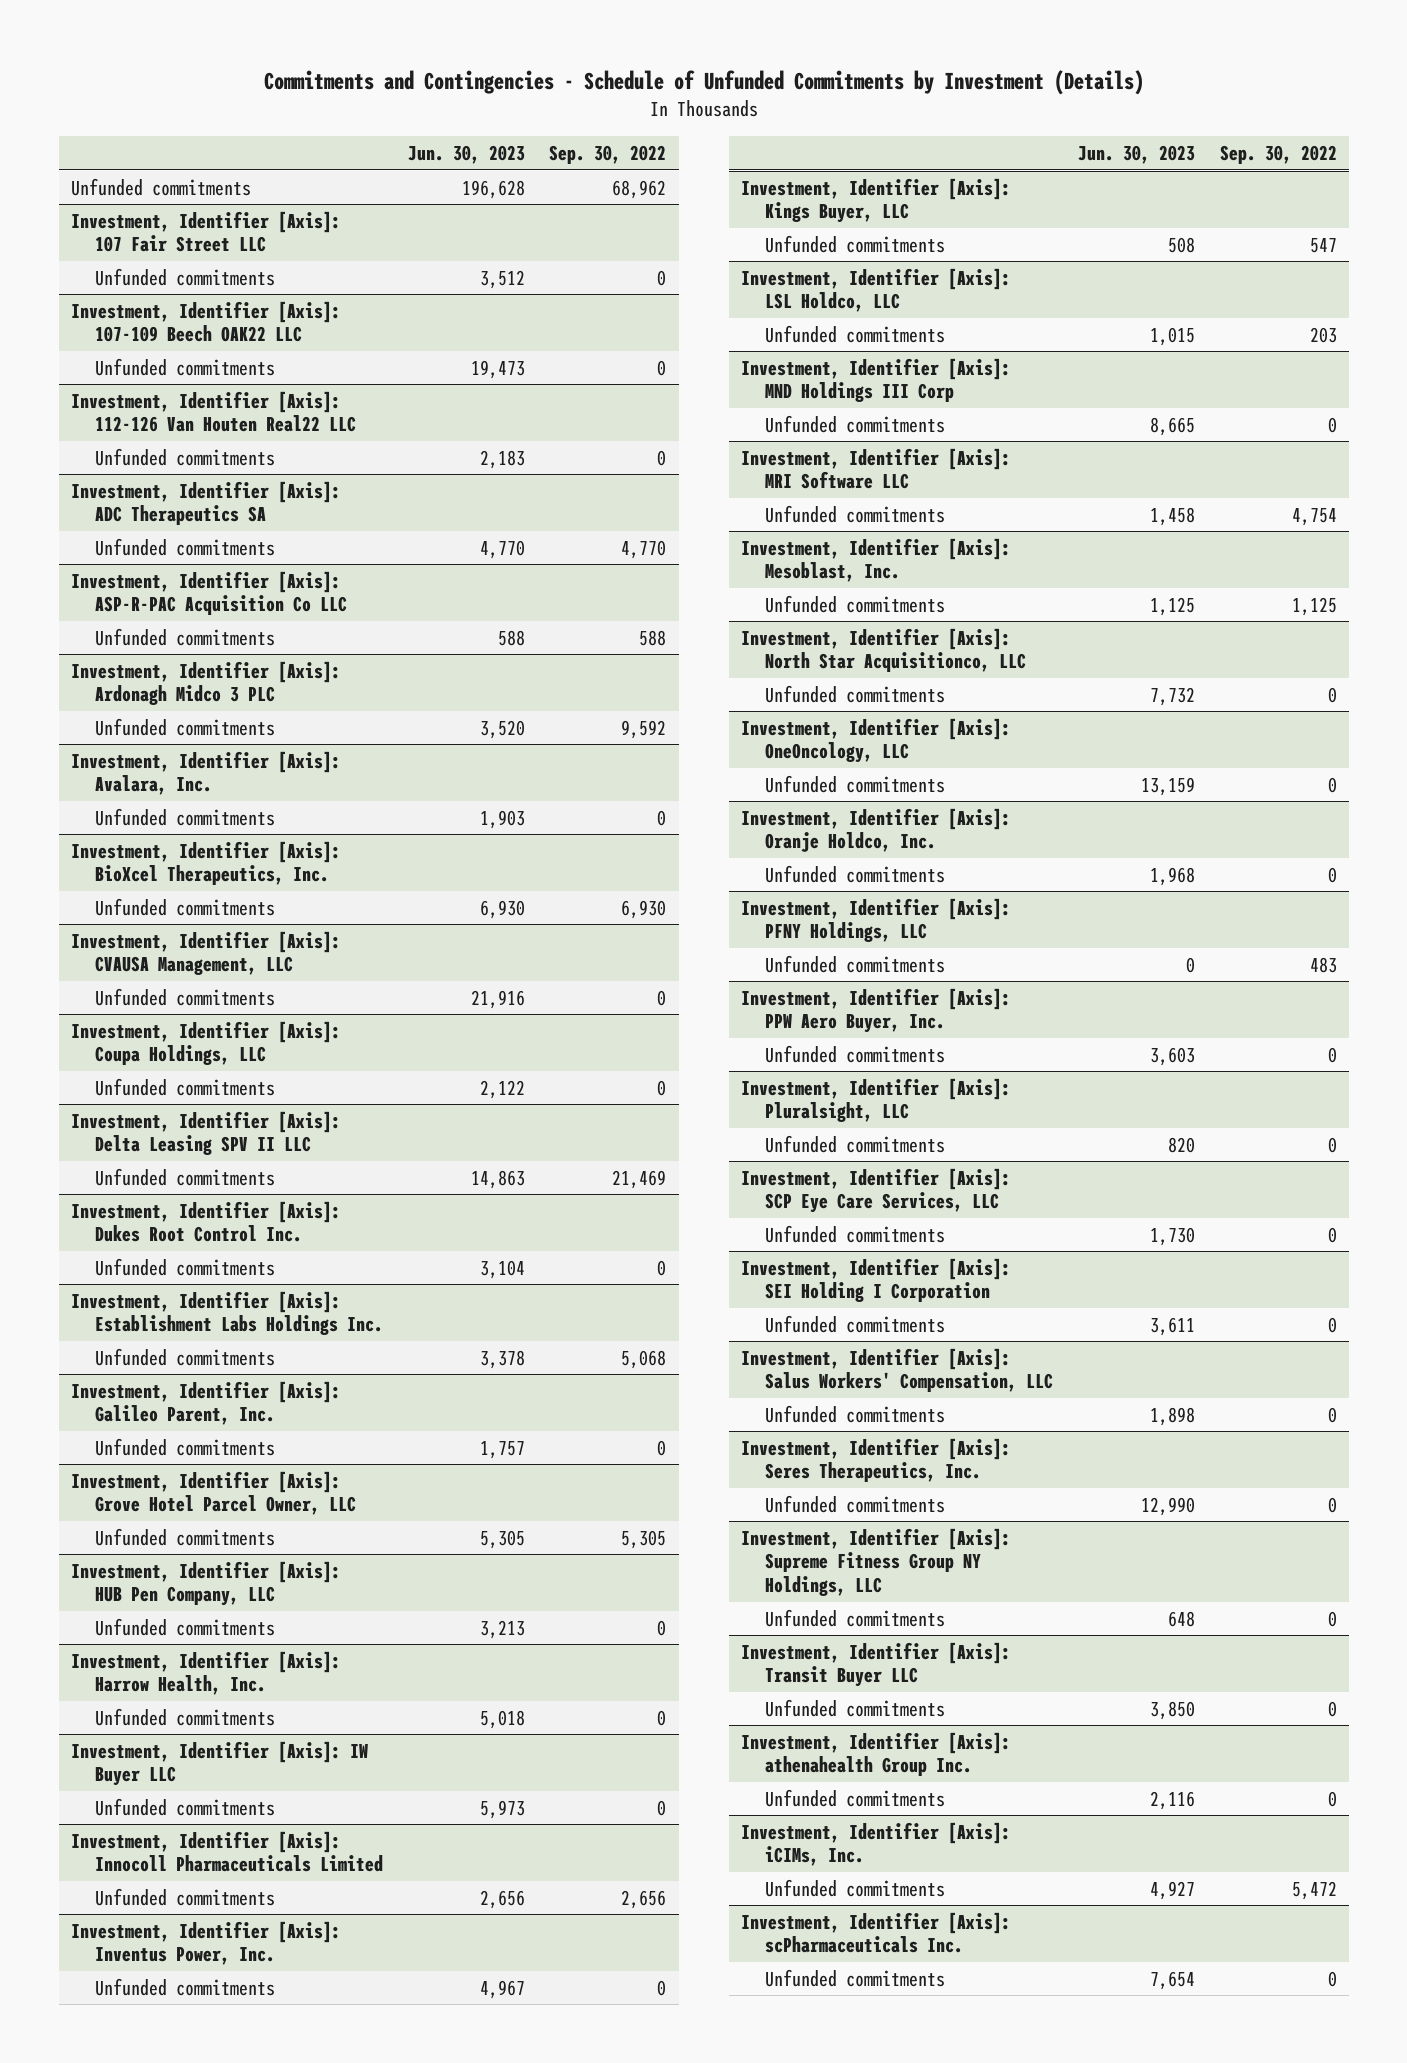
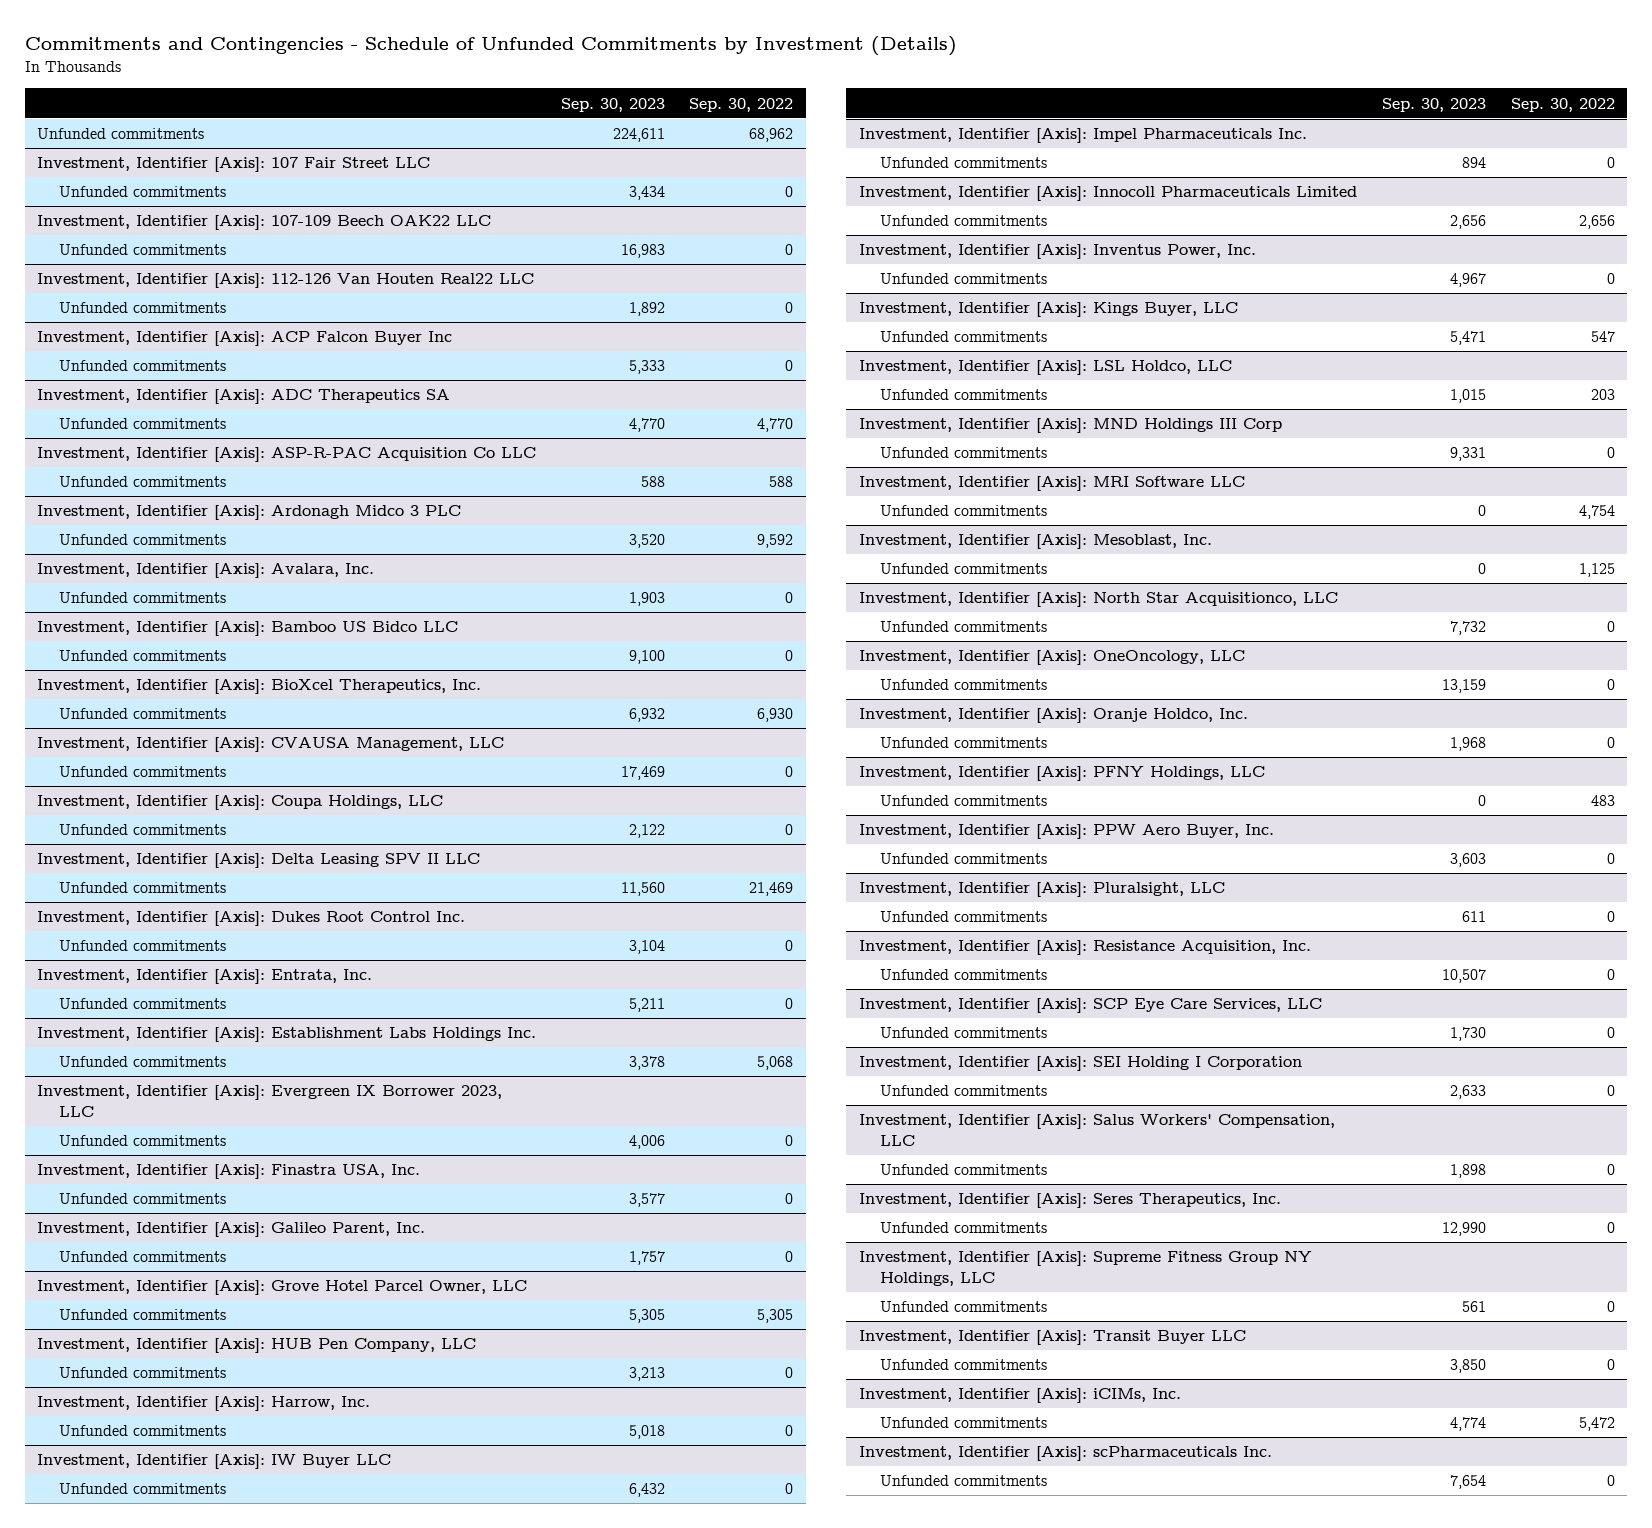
- | Jun. 30, 2023 | Sep. 30, 2022
+ | Sep. 30, 2023 | Sep. 30, 2022
+ Investment, Identifier [Axis]: ACP Falcon Buyer Inc
+ Unfunded commitments | 5,333 | 0
+ Investment, Identifier [Axis]: Bamboo US Bidco LLC
+ Unfunded commitments | 9,100 | 0
+ Investment, Identifier [Axis]: Entrata, Inc.
+ Unfunded commitments | 5,211 | 0
+ Investment, Identifier [Axis]: Evergreen IX Borrower 2023, LLC
+ Unfunded commitments | 4,006 | 0
+ Investment, Identifier [Axis]: Finastra USA, Inc.
+ Unfunded commitments | 3,577 | 0
- Investment, Identifier [Axis]: Harrow Health, Inc.
+ Investment, Identifier [Axis]: Harrow, Inc.
+ Investment, Identifier [Axis]: Impel Pharmaceuticals Inc.
+ Unfunded commitments | 894 | 0
+ Investment, Identifier [Axis]: Resistance Acquisition, Inc.
+ Unfunded commitments | 10,507 | 0
- Investment, Identifier [Axis]: athenahealth Group Inc.
- Unfunded commitments | 2,116 | 0

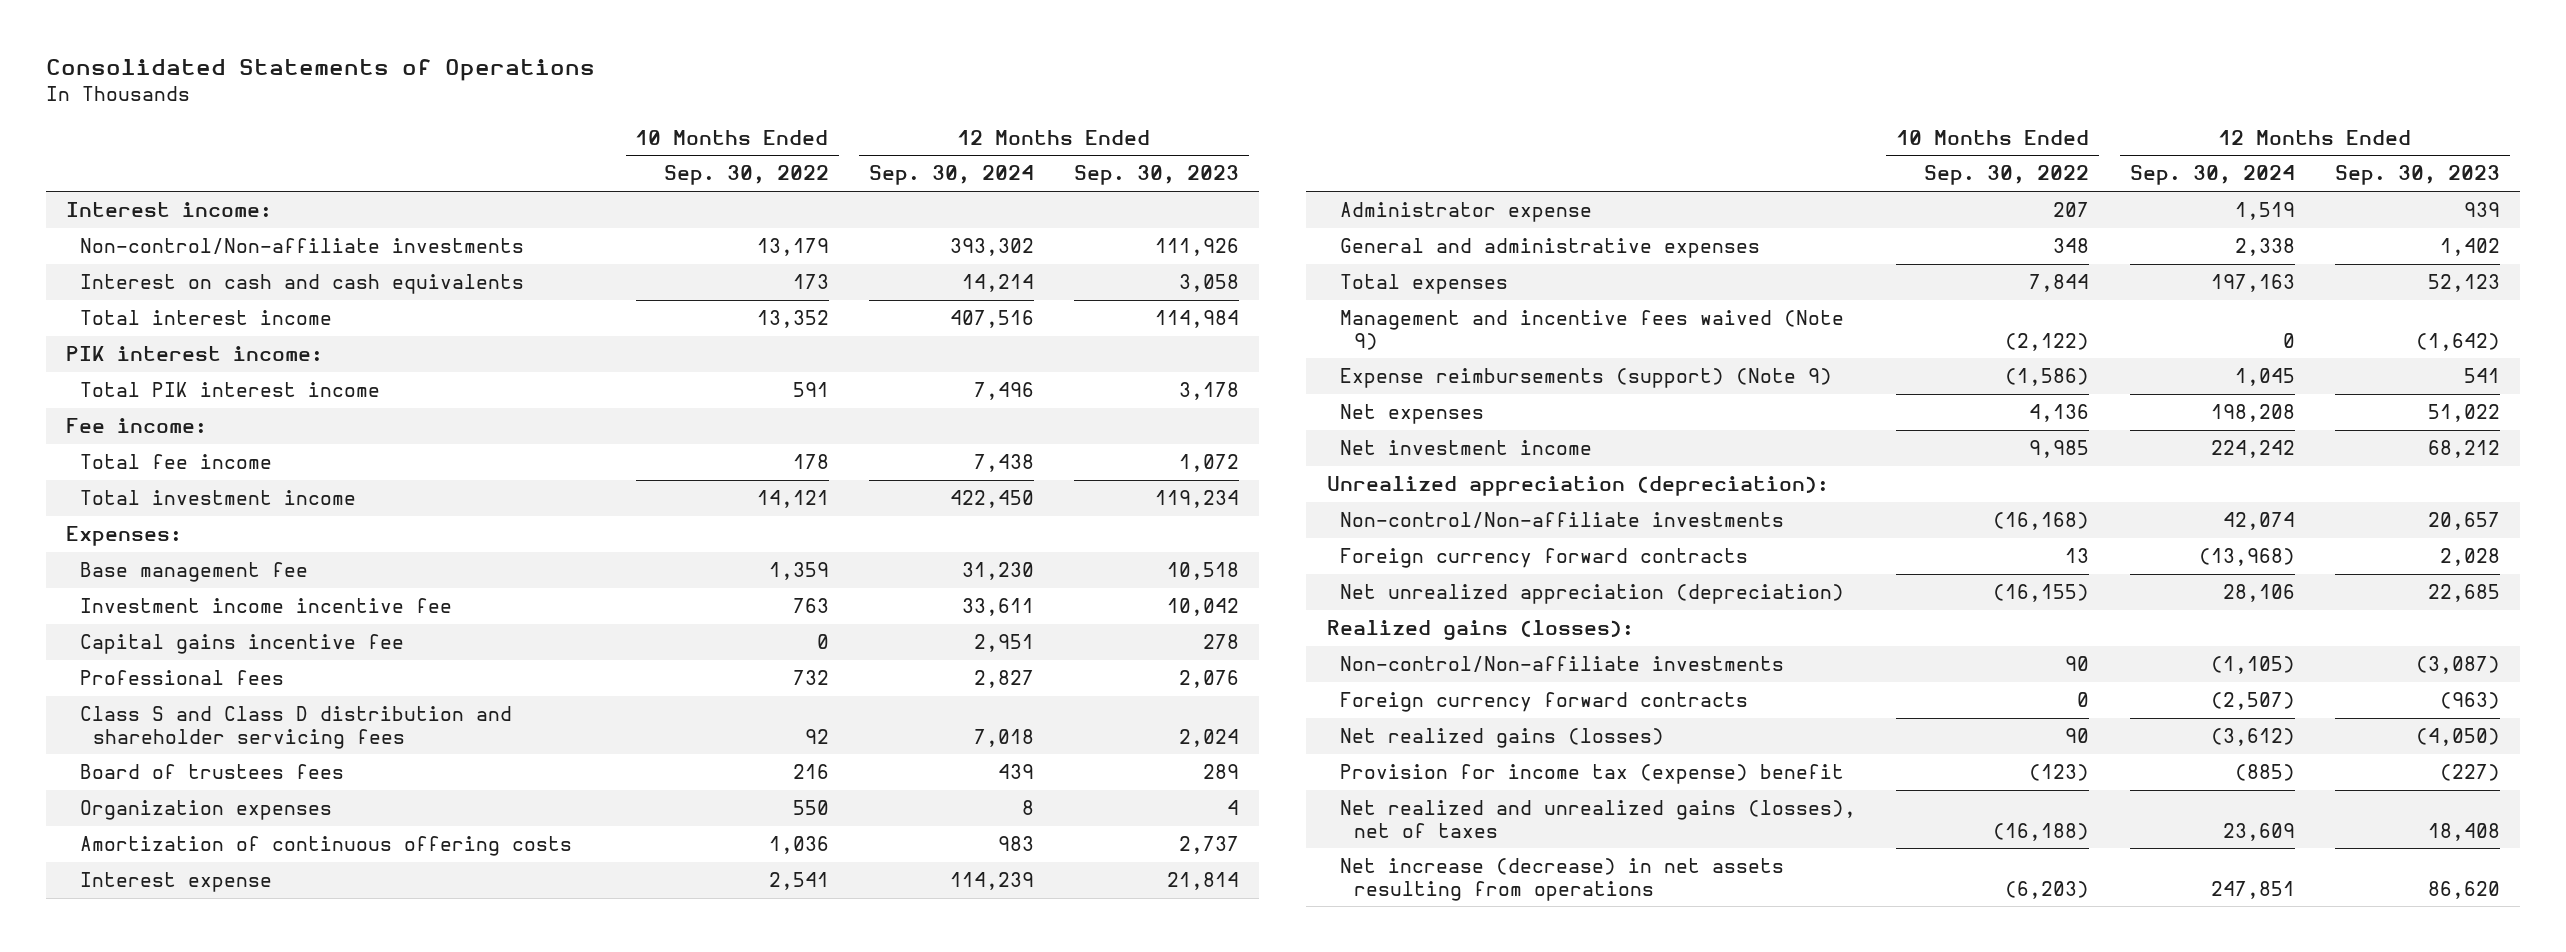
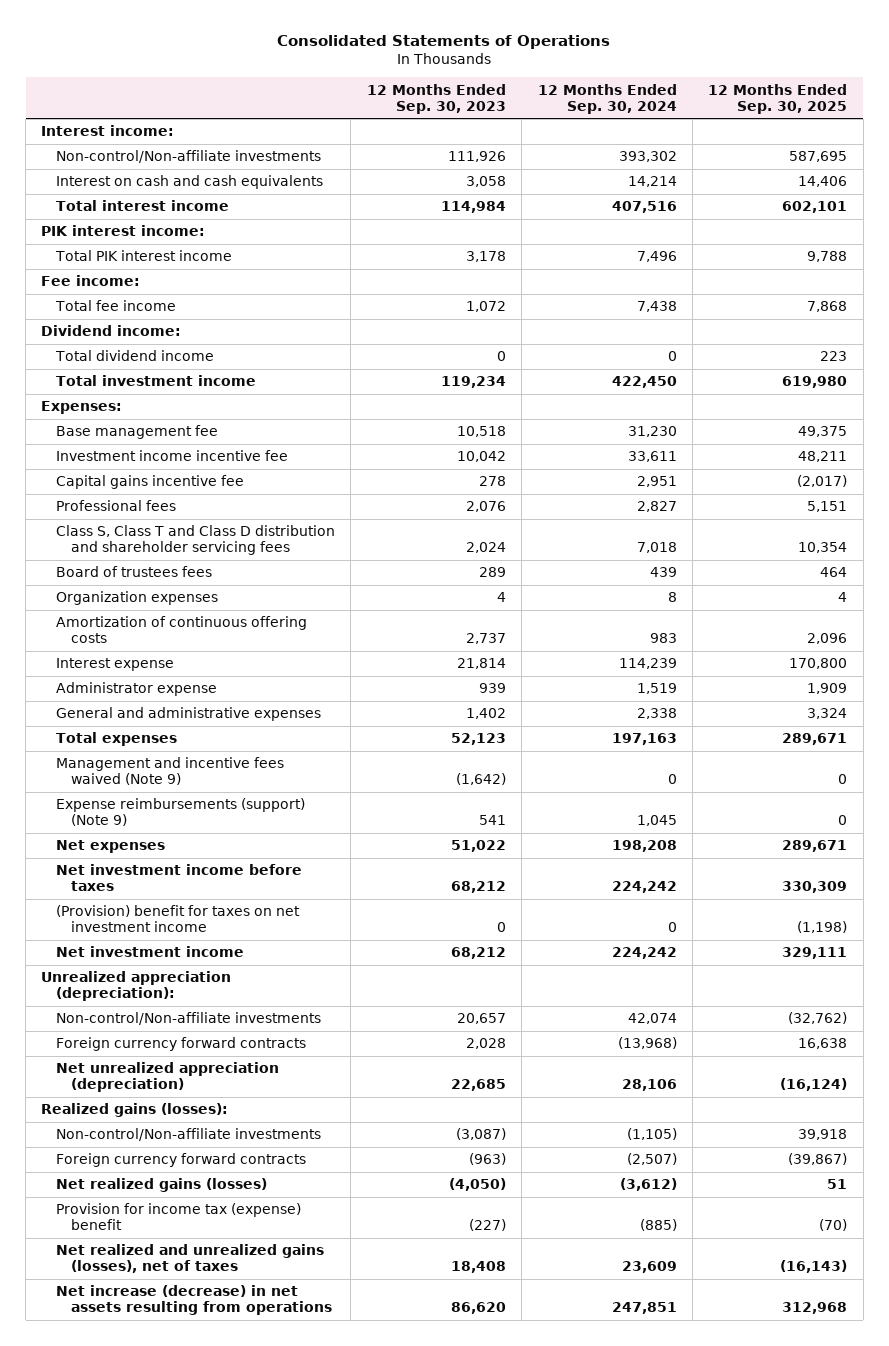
- | 10 Months Ended Sep. 30, 2022 | 12 Months Ended Sep. 30, 2024 | 12 Months Ended Sep. 30, 2023
+ | 12 Months Ended Sep. 30, 2023 | 12 Months Ended Sep. 30, 2024 | 12 Months Ended Sep. 30, 2025
+ Dividend income:
+ Total dividend income | 0 | 0 | 223
- Class S and Class D distribution and shareholder servicing fees | 92 | 7,018 | 2,024
+ Class S, Class T and Class D distribution and shareholder servicing fees | 2,024 | 7,018 | 10,354
+ Net investment income before taxes | 68,212 | 224,242 | 330,309
+ (Provision) benefit for taxes on net investment income | 0 | 0 | (1,198)

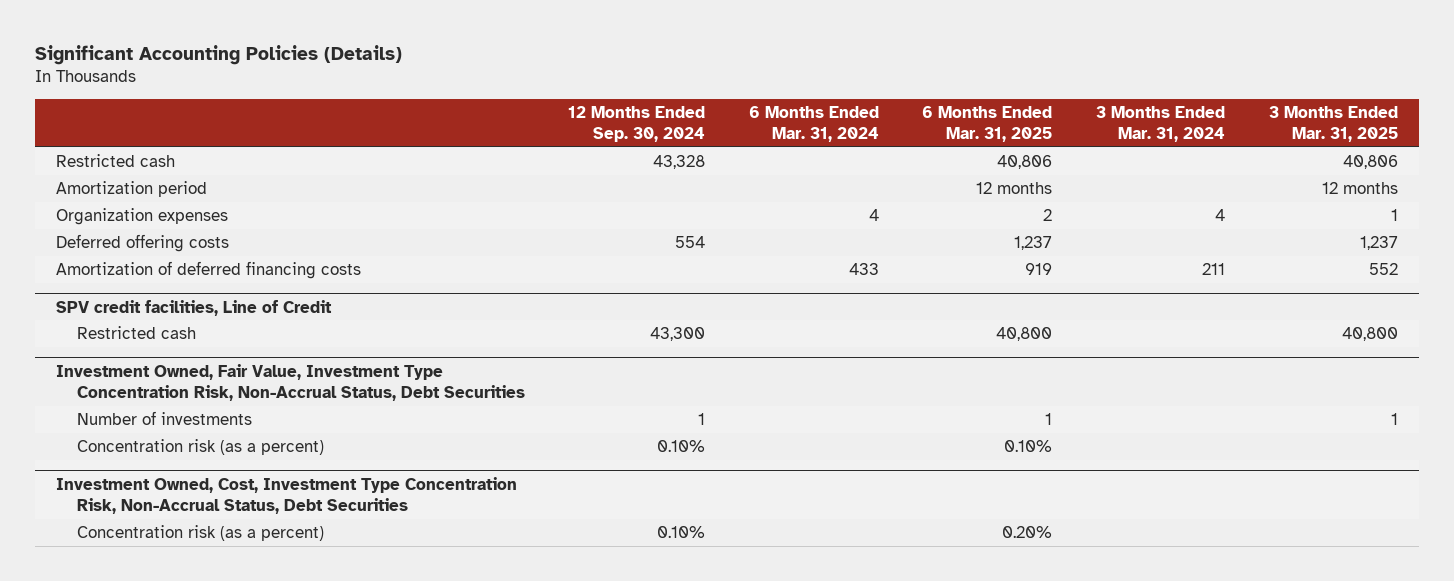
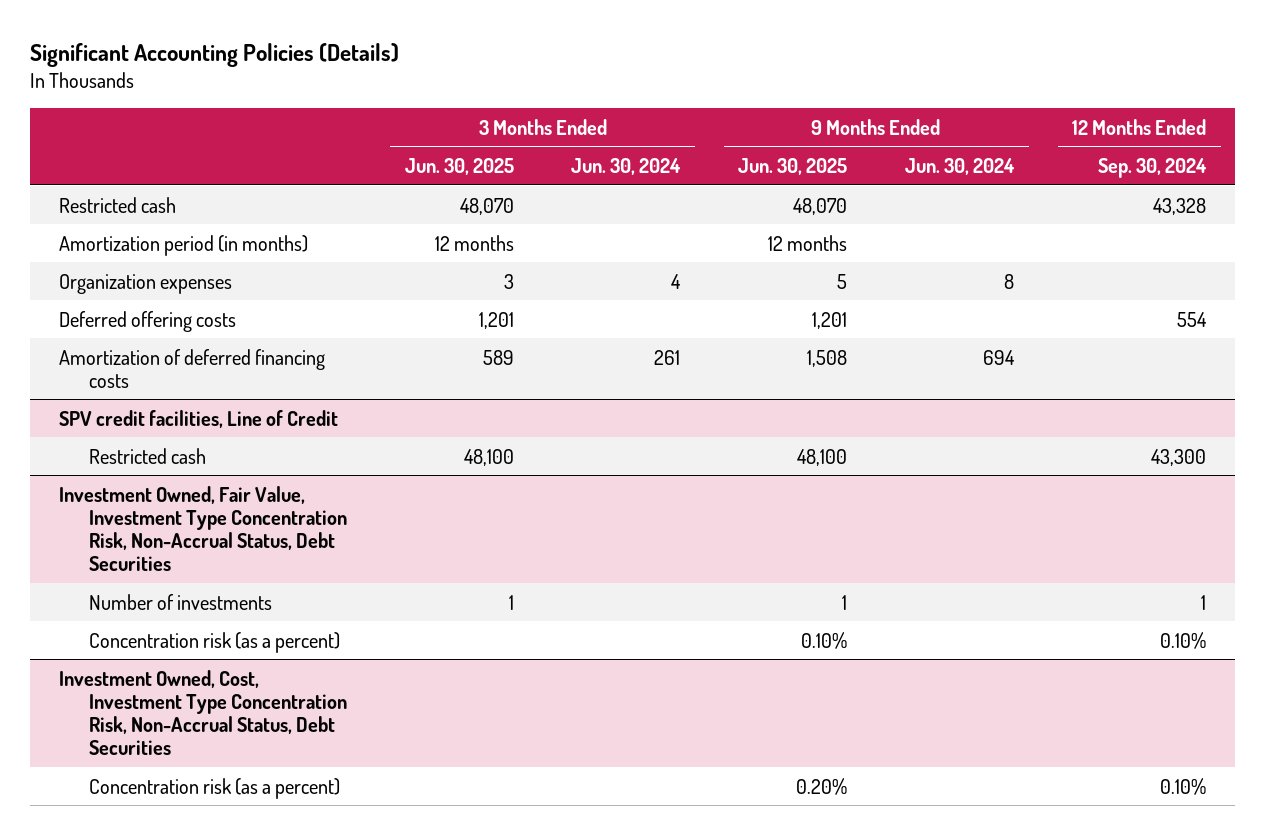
- | 12 Months Ended Sep. 30, 2024 | 6 Months Ended Mar. 31, 2024 | 6 Months Ended Mar. 31, 2025 | 3 Months Ended Mar. 31, 2024 | 3 Months Ended Mar. 31, 2025
+ | 3 Months Ended Jun. 30, 2025 | 3 Months Ended Jun. 30, 2024 | 9 Months Ended Jun. 30, 2025 | 9 Months Ended Jun. 30, 2024 | 12 Months Ended Sep. 30, 2024
- Amortization period | | | 12 months | | 12 months
+ Amortization period (in months) | 12 months | | 12 months | |

